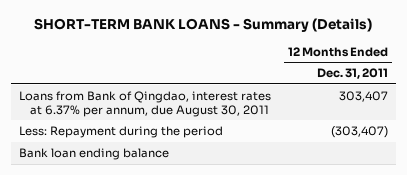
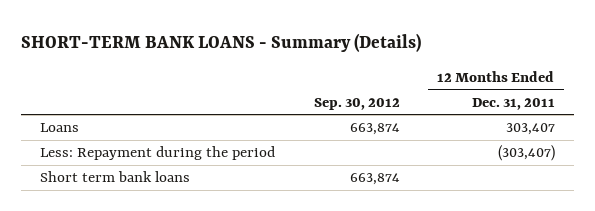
- | 12 Months Ended Dec. 31, 2011
+ | Sep. 30, 2012 | 12 Months Ended Dec. 31, 2011
- Loans from Bank of Qingdao, interest rates at 6.37% per annum, due August 30, 2011 | 303,407
+ Loans | 663,874 | 303,407
- Bank loan ending balance
+ Short term bank loans | 663,874 |

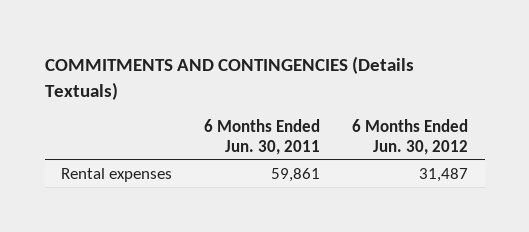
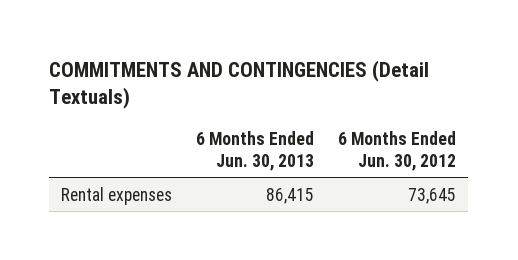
- COMMITMENTS AND CONTINGENCIES (Details Textuals)
+ COMMITMENTS AND CONTINGENCIES (Detail Textuals)
- | 6 Months Ended Jun. 30, 2011 | 6 Months Ended Jun. 30, 2012
+ | 6 Months Ended Jun. 30, 2013 | 6 Months Ended Jun. 30, 2012
- Rental expenses | 59,861 | 31,487
+ Rental expenses | 86,415 | 73,645

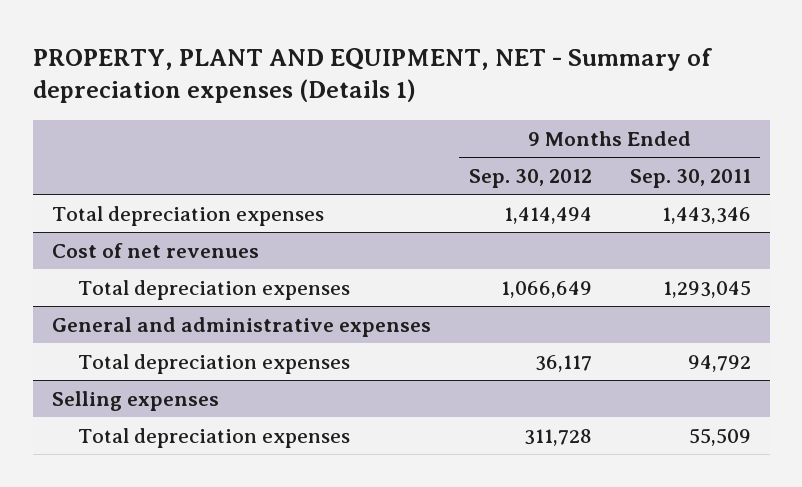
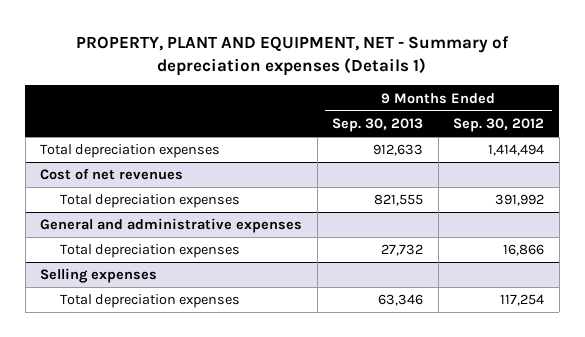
- | 9 Months Ended Sep. 30, 2012 | 9 Months Ended Sep. 30, 2011
+ | 9 Months Ended Sep. 30, 2013 | 9 Months Ended Sep. 30, 2012
@ Cost of net revenues
- Total depreciation expenses | 1,066,649 | 1,293,045
+ Total depreciation expenses | 821,555 | 391,992
@ General and administrative expenses
- Total depreciation expenses | 36,117 | 94,792
+ Total depreciation expenses | 27,732 | 16,866
@ Selling expenses
- Total depreciation expenses | 311,728 | 55,509
+ Total depreciation expenses | 63,346 | 117,254

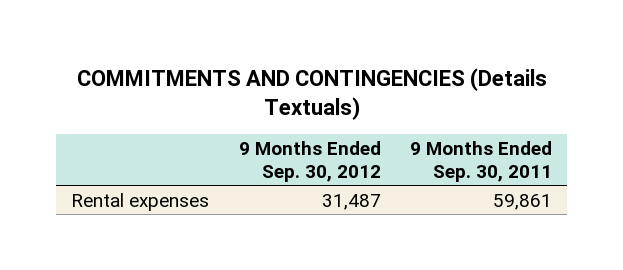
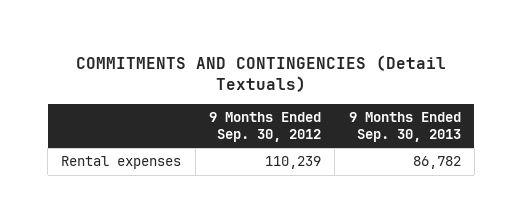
- COMMITMENTS AND CONTINGENCIES (Details Textuals)
+ COMMITMENTS AND CONTINGENCIES (Detail Textuals)
- | 9 Months Ended Sep. 30, 2012 | 9 Months Ended Sep. 30, 2011
+ | 9 Months Ended Sep. 30, 2012 | 9 Months Ended Sep. 30, 2013
- Rental expenses | 31,487 | 59,861
+ Rental expenses | 110,239 | 86,782

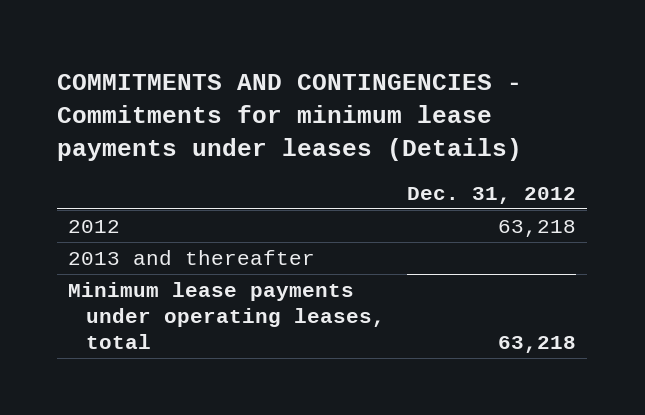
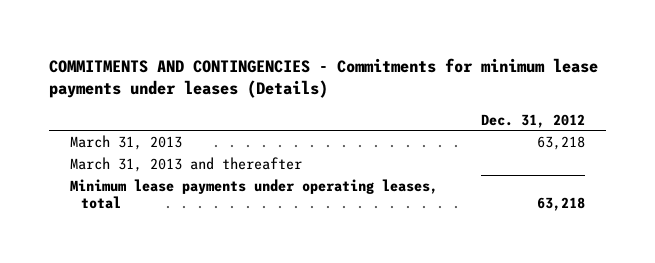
- 2012 | 63,218
- 2013 and thereafter
+ March 31, 2013 | 63,218
+ March 31, 2013 and thereafter

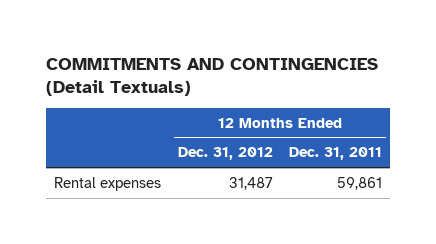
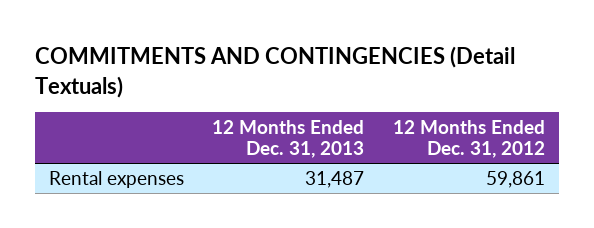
- | 12 Months Ended Dec. 31, 2012 | 12 Months Ended Dec. 31, 2011
+ | 12 Months Ended Dec. 31, 2013 | 12 Months Ended Dec. 31, 2012
- Rental expenses | 31,487 | 59,861
+ Rental expenses | 31,487 | 59,861

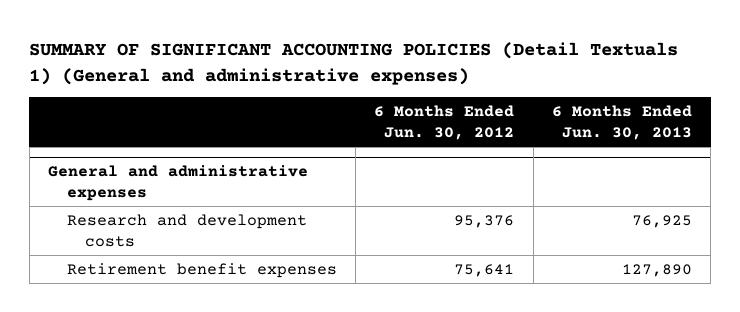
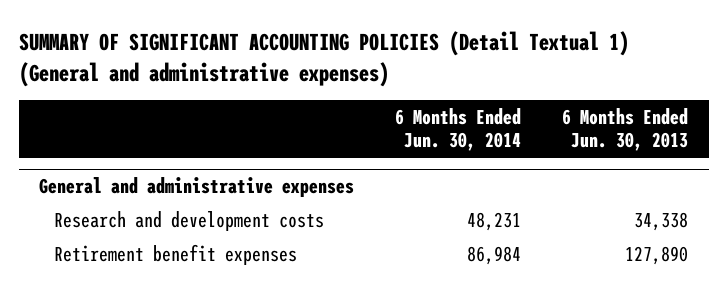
- SUMMARY OF SIGNIFICANT ACCOUNTING POLICIES (Detail Textuals 1) (General and administrative expenses)
+ SUMMARY OF SIGNIFICANT ACCOUNTING POLICIES (Detail Textual 1) (General and administrative expenses)
- | 6 Months Ended Jun. 30, 2012 | 6 Months Ended Jun. 30, 2013
+ | 6 Months Ended Jun. 30, 2014 | 6 Months Ended Jun. 30, 2013
@ General and administrative expenses
- Research and development costs | 95,376 | 76,925
+ Research and development costs | 48,231 | 34,338

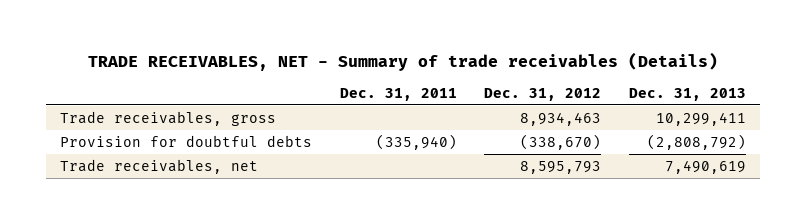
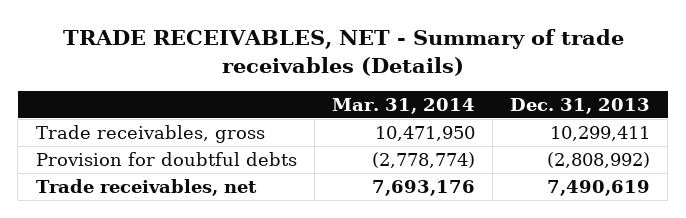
- | Dec. 31, 2011 | Dec. 31, 2012 | Dec. 31, 2013
+ | Mar. 31, 2014 | Dec. 31, 2013
- Provision for doubtful debts | (335,940) | (338,670) | (2,808,792)
+ Provision for doubtful debts | (2,778,774) | (2,808,992)

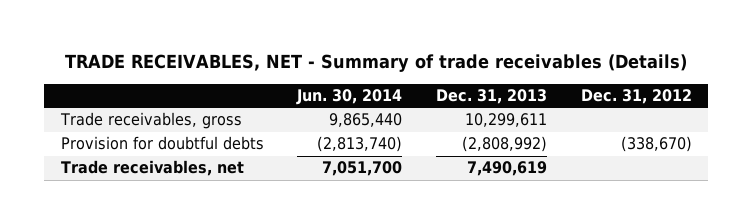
- | Mar. 31, 2014 | Dec. 31, 2013
+ | Jun. 30, 2014 | Dec. 31, 2013 | Dec. 31, 2012
- Trade receivables, gross | 10,471,950 | 10,299,411
+ Trade receivables, gross | 9,865,440 | 10,299,611 |

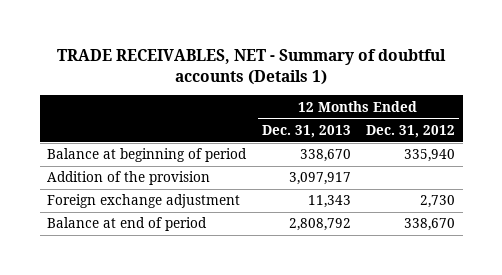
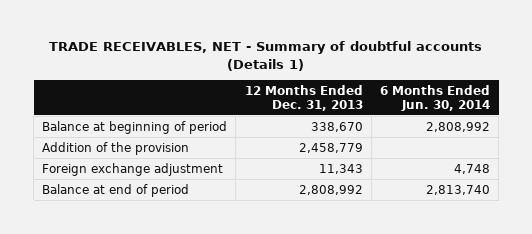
- | 12 Months Ended Dec. 31, 2013 | 12 Months Ended Dec. 31, 2012
+ | 12 Months Ended Dec. 31, 2013 | 6 Months Ended Jun. 30, 2014
- Addition of the provision | 3,097,917 |
+ Addition of the provision | 2,458,779 |
- Balance at end of period | 2,808,792 | 338,670
+ Balance at end of period | 2,808,992 | 2,813,740

